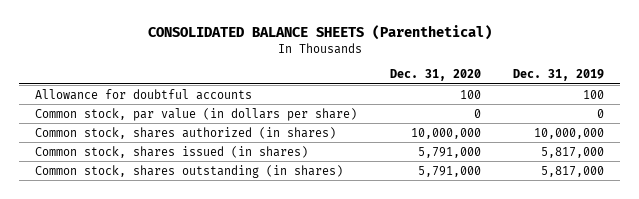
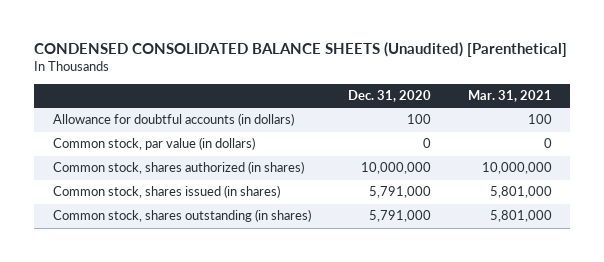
- CONSOLIDATED BALANCE SHEETS (Parenthetical)
+ CONDENSED CONSOLIDATED BALANCE SHEETS (Unaudited) [Parenthetical]
- | Dec. 31, 2020 | Dec. 31, 2019
+ | Dec. 31, 2020 | Mar. 31, 2021
- Allowance for doubtful accounts | 100 | 100
- Common stock, par value (in dollars per share) | 0 | 0
+ Allowance for doubtful accounts (in dollars) | 100 | 100
+ Common stock, par value (in dollars) | 0 | 0

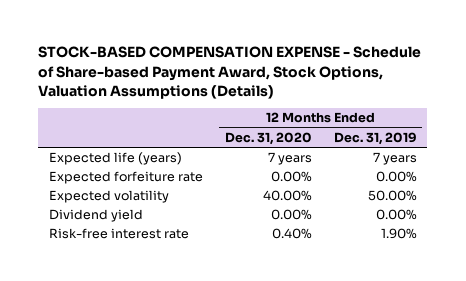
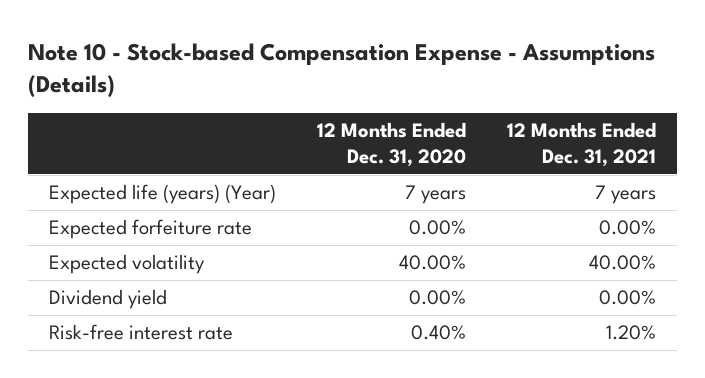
- STOCK-BASED COMPENSATION EXPENSE - Schedule of Share-based Payment Award, Stock Options, Valuation Assumptions (Details)
+ Note 10 - Stock-based Compensation Expense - Assumptions (Details)
- | 12 Months Ended Dec. 31, 2020 | 12 Months Ended Dec. 31, 2019
+ | 12 Months Ended Dec. 31, 2020 | 12 Months Ended Dec. 31, 2021
- Expected life (years) | 7 years | 7 years
+ Expected life (years) (Year) | 7 years | 7 years

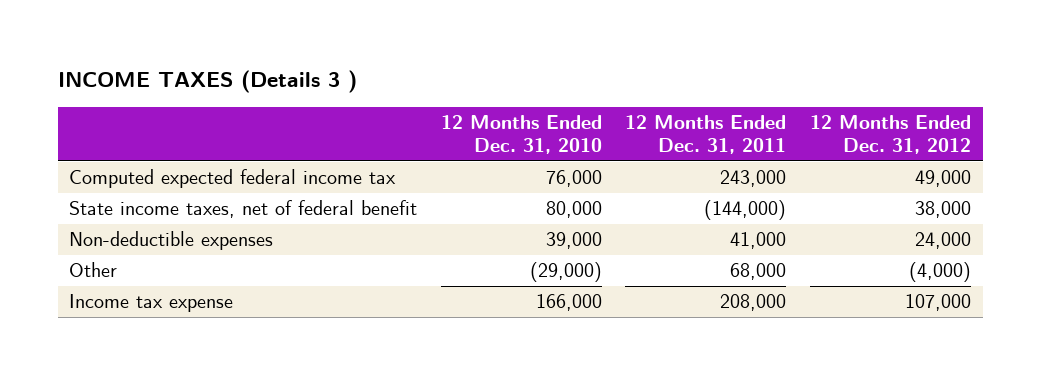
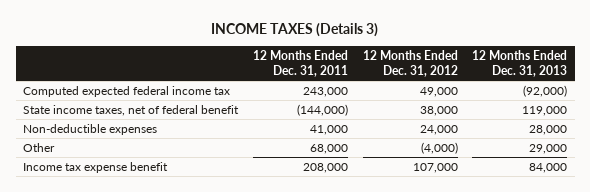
- INCOME TAXES (Details 3 )
+ INCOME TAXES (Details 3)
- | 12 Months Ended Dec. 31, 2010 | 12 Months Ended Dec. 31, 2011 | 12 Months Ended Dec. 31, 2012
+ | 12 Months Ended Dec. 31, 2011 | 12 Months Ended Dec. 31, 2012 | 12 Months Ended Dec. 31, 2013
- Income tax expense | 166,000 | 208,000 | 107,000
+ Income tax expense benefit | 208,000 | 107,000 | 84,000

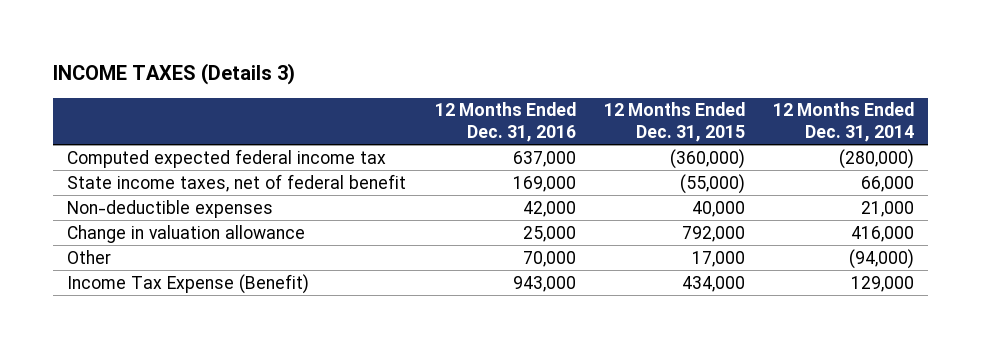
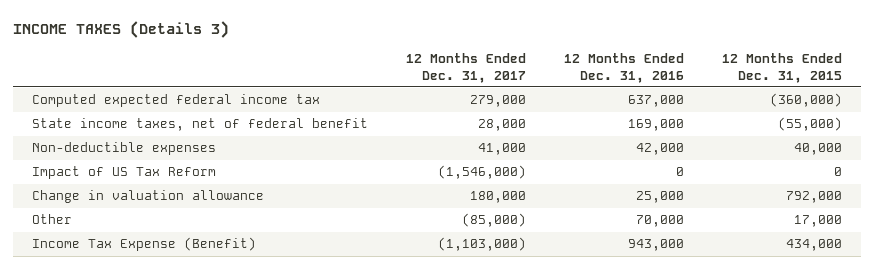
- | 12 Months Ended Dec. 31, 2016 | 12 Months Ended Dec. 31, 2015 | 12 Months Ended Dec. 31, 2014
+ | 12 Months Ended Dec. 31, 2017 | 12 Months Ended Dec. 31, 2016 | 12 Months Ended Dec. 31, 2015
+ Impact of US Tax Reform | (1,546,000) | 0 | 0

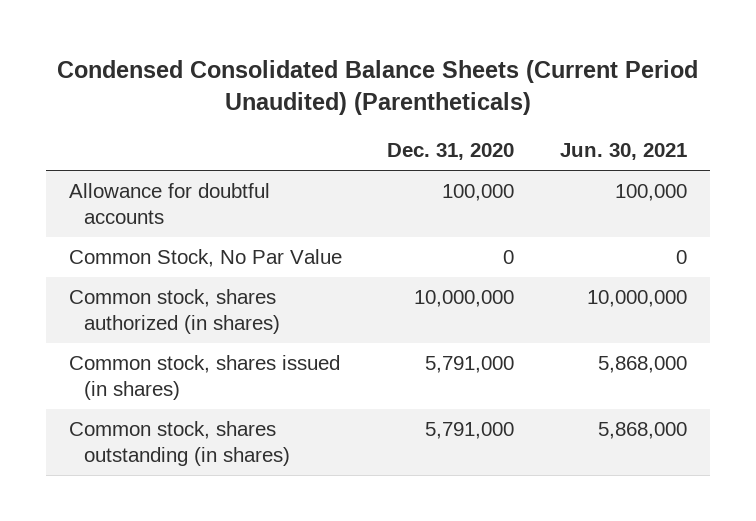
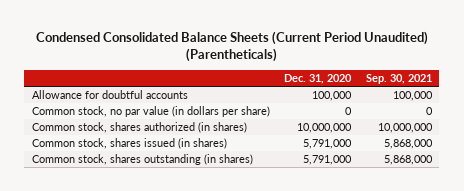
- | Dec. 31, 2020 | Jun. 30, 2021
+ | Dec. 31, 2020 | Sep. 30, 2021
- Common Stock, No Par Value | 0 | 0
+ Common stock, no par value (in dollars per share) | 0 | 0

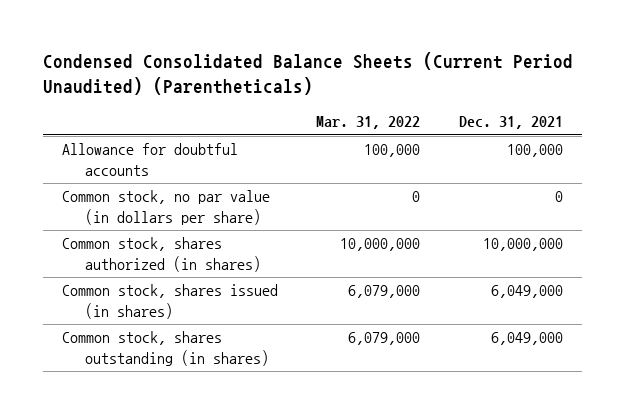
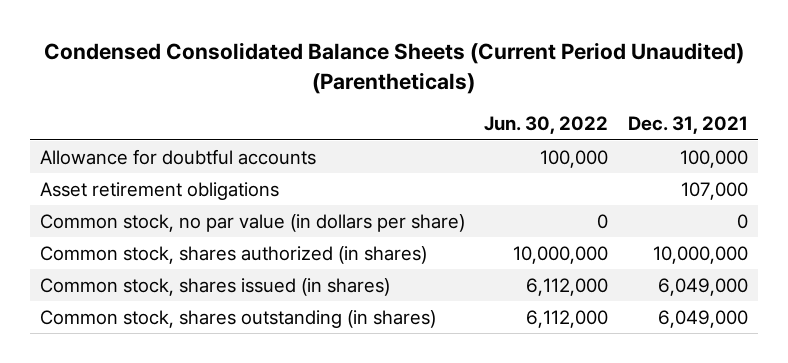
- | Mar. 31, 2022 | Dec. 31, 2021
+ | Jun. 30, 2022 | Dec. 31, 2021
+ Asset retirement obligations | | 107,000

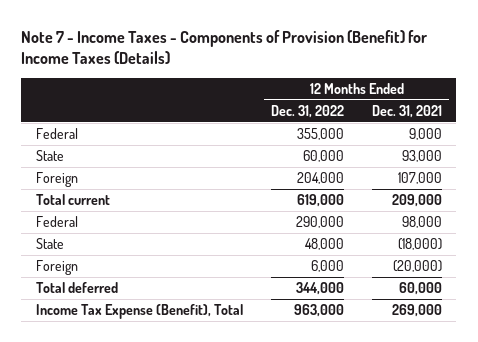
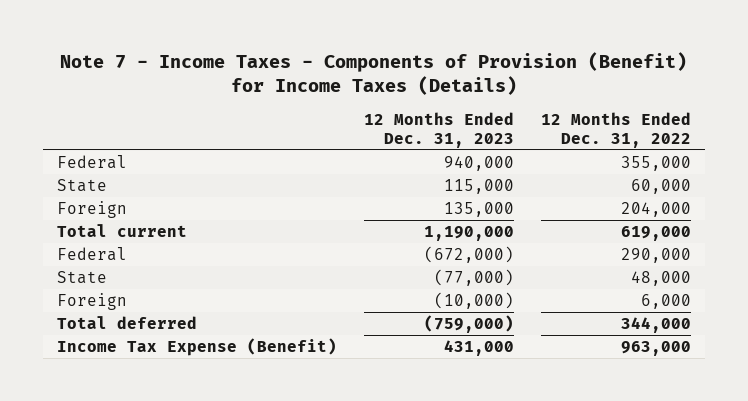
- | 12 Months Ended Dec. 31, 2022 | 12 Months Ended Dec. 31, 2021
+ | 12 Months Ended Dec. 31, 2023 | 12 Months Ended Dec. 31, 2022
- Income Tax Expense (Benefit), Total | 963,000 | 269,000
+ Income Tax Expense (Benefit) | 431,000 | 963,000

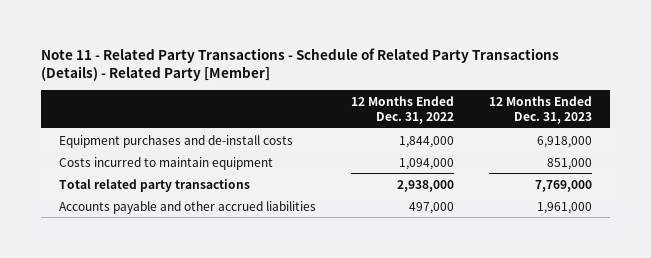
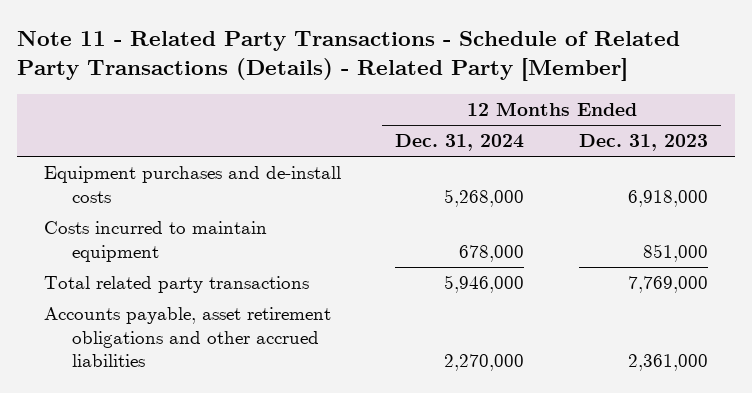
- | 12 Months Ended Dec. 31, 2022 | 12 Months Ended Dec. 31, 2023
+ | 12 Months Ended Dec. 31, 2024 | 12 Months Ended Dec. 31, 2023
- Accounts payable and other accrued liabilities | 497,000 | 1,961,000
+ Accounts payable, asset retirement obligations and other accrued liabilities | 2,270,000 | 2,361,000

